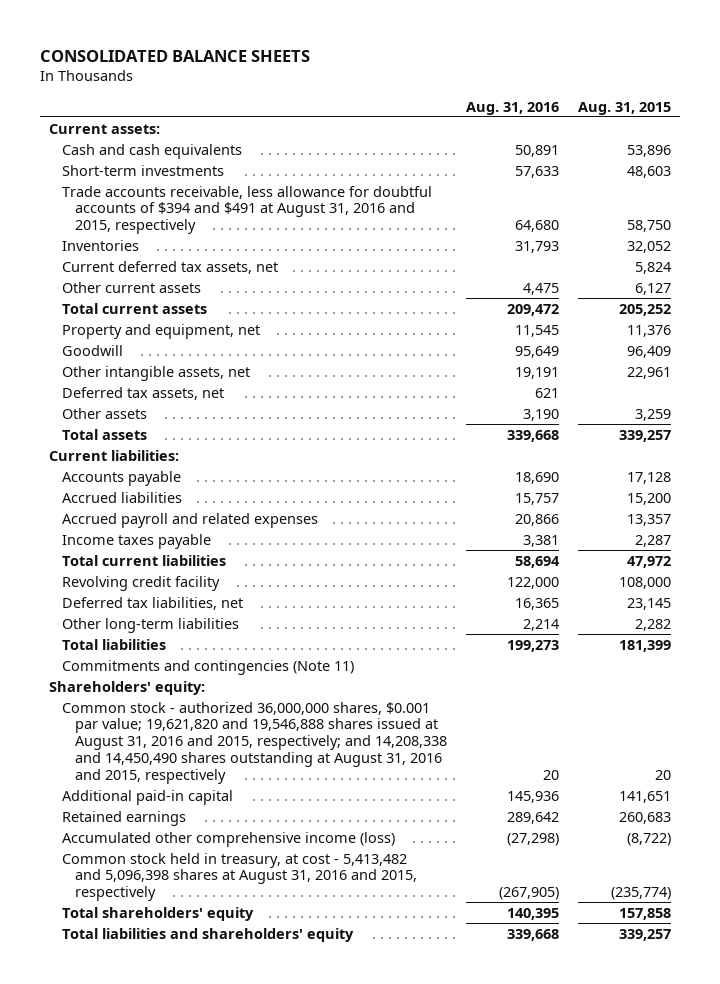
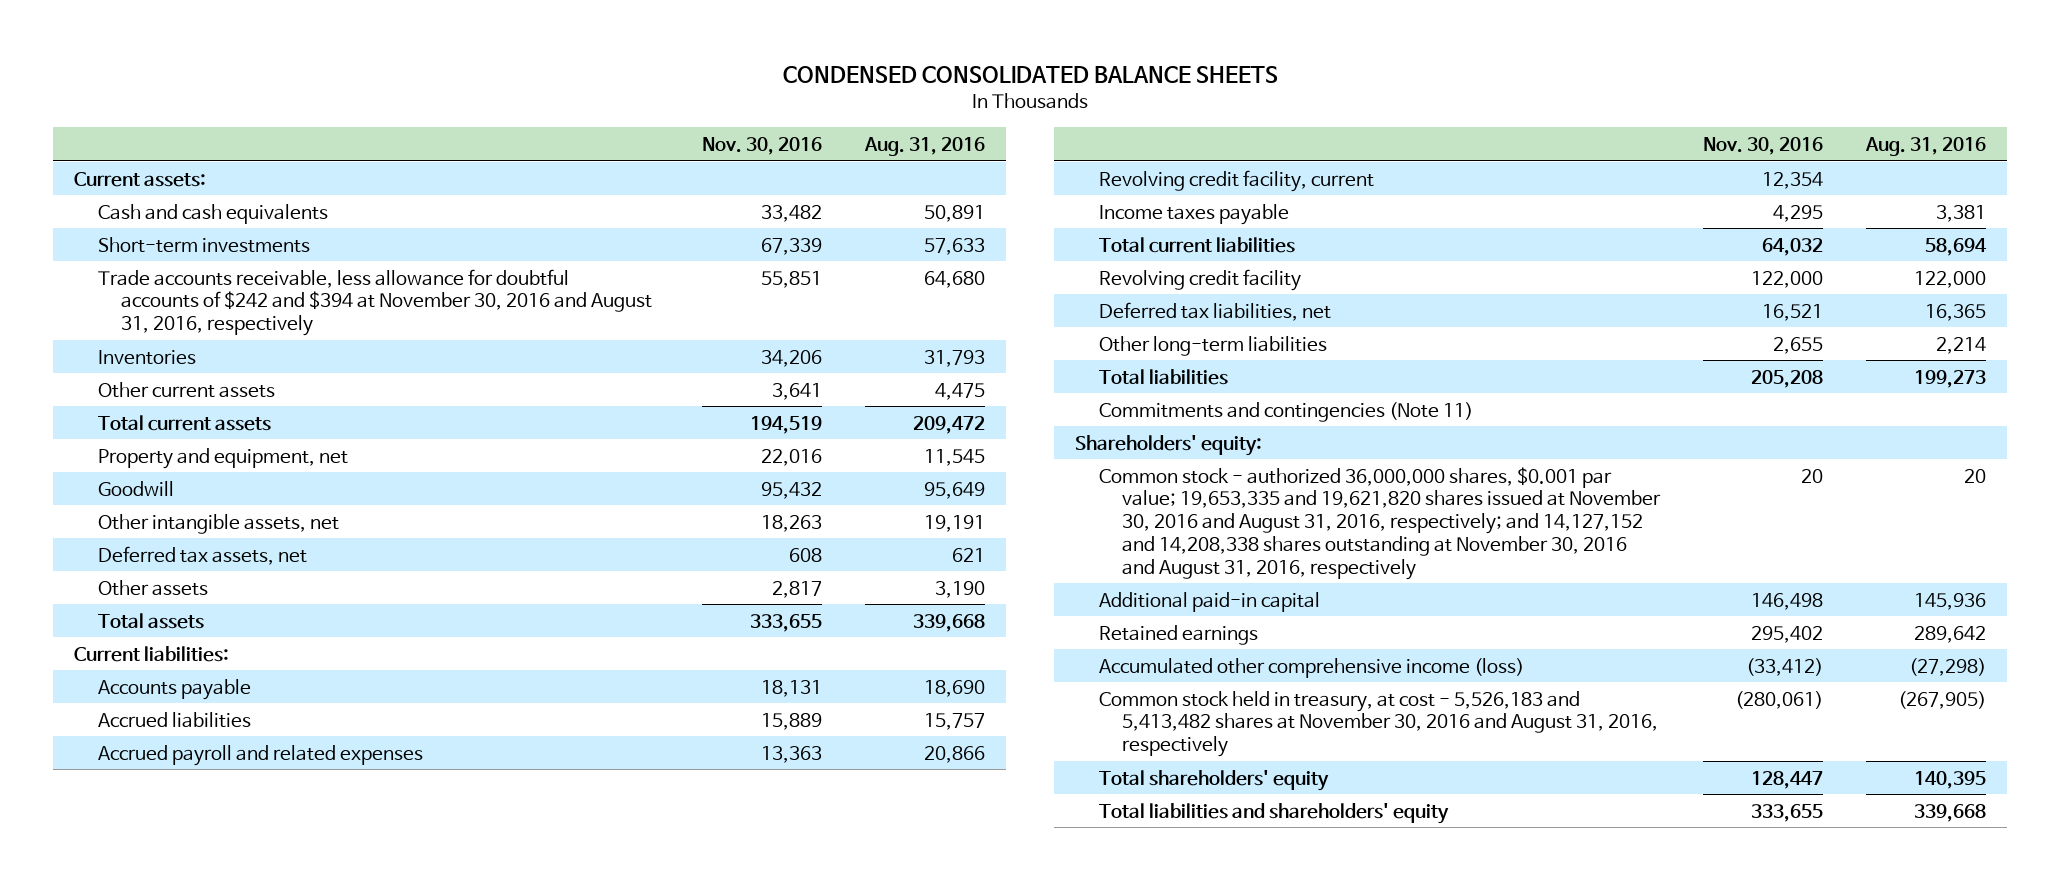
- CONSOLIDATED BALANCE SHEETS
+ CONDENSED CONSOLIDATED BALANCE SHEETS
- | Aug. 31, 2016 | Aug. 31, 2015
+ | Nov. 30, 2016 | Aug. 31, 2016
- Trade accounts receivable, less allowance for doubtful accounts of $394 and $491 at August 31, 2016 and 2015, respectively | 64,680 | 58,750
+ Trade accounts receivable, less allowance for doubtful accounts of $242 and $394 at November 30, 2016 and August 31, 2016, respectively | 55,851 | 64,680
- Current deferred tax assets, net | | 5,824
+ Revolving credit facility, current | 12,354 |
- Common stock - authorized 36,000,000 shares, $0.001 par value; 19,621,820 and 19,546,888 shares issued at August 31, 2016 and 2015, respectively; and 14,208,338 and 14,450,490 shares outstanding at August 31, 2016 and 2015, respectively | 20 | 20
+ Common stock - authorized 36,000,000 shares, $0.001 par value; 19,653,335 and 19,621,820 shares issued at November 30, 2016 and August 31, 2016, respectively; and 14,127,152 and 14,208,338 shares outstanding at November 30, 2016 and August 31, 2016, respectively | 20 | 20
- Common stock held in treasury, at cost - 5,413,482 and 5,096,398 shares at August 31, 2016 and 2015, respectively | (267,905) | (235,774)
+ Common stock held in treasury, at cost - 5,526,183 and 5,413,482 shares at November 30, 2016 and August 31, 2016, respectively | (280,061) | (267,905)

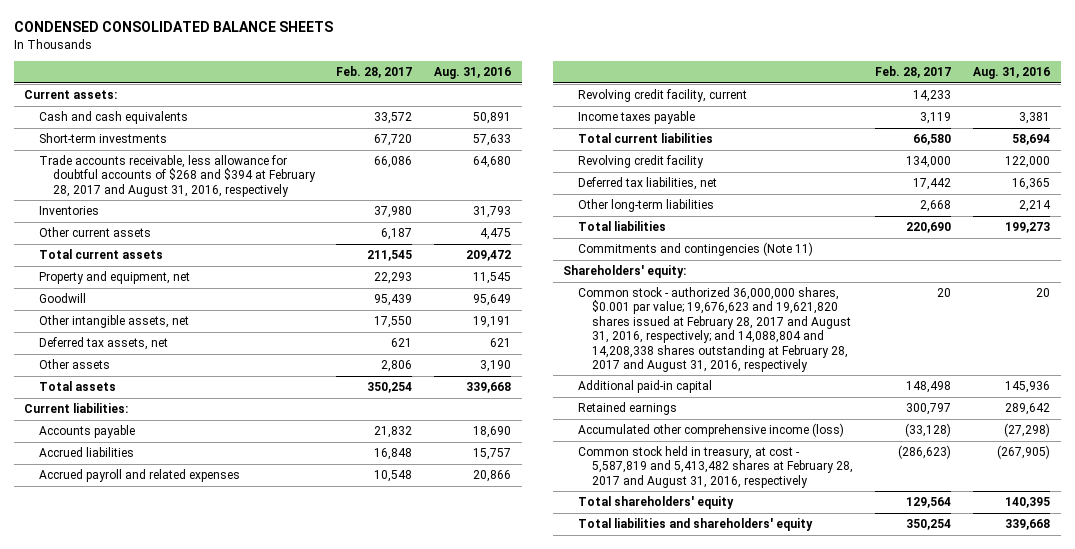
- | Nov. 30, 2016 | Aug. 31, 2016
+ | Feb. 28, 2017 | Aug. 31, 2016
- Trade accounts receivable, less allowance for doubtful accounts of $242 and $394 at November 30, 2016 and August 31, 2016, respectively | 55,851 | 64,680
+ Trade accounts receivable, less allowance for doubtful accounts of $268 and $394 at February 28, 2017 and August 31, 2016, respectively | 66,086 | 64,680
- Common stock - authorized 36,000,000 shares, $0.001 par value; 19,653,335 and 19,621,820 shares issued at November 30, 2016 and August 31, 2016, respectively; and 14,127,152 and 14,208,338 shares outstanding at November 30, 2016 and August 31, 2016, respectively | 20 | 20
+ Common stock - authorized 36,000,000 shares, $0.001 par value; 19,676,623 and 19,621,820 shares issued at February 28, 2017 and August 31, 2016, respectively; and 14,088,804 and 14,208,338 shares outstanding at February 28, 2017 and August 31, 2016, respectively | 20 | 20
- Common stock held in treasury, at cost - 5,526,183 and 5,413,482 shares at November 30, 2016 and August 31, 2016, respectively | (280,061) | (267,905)
+ Common stock held in treasury, at cost - 5,587,819 and 5,413,482 shares at February 28, 2017 and August 31, 2016, respectively | (286,623) | (267,905)

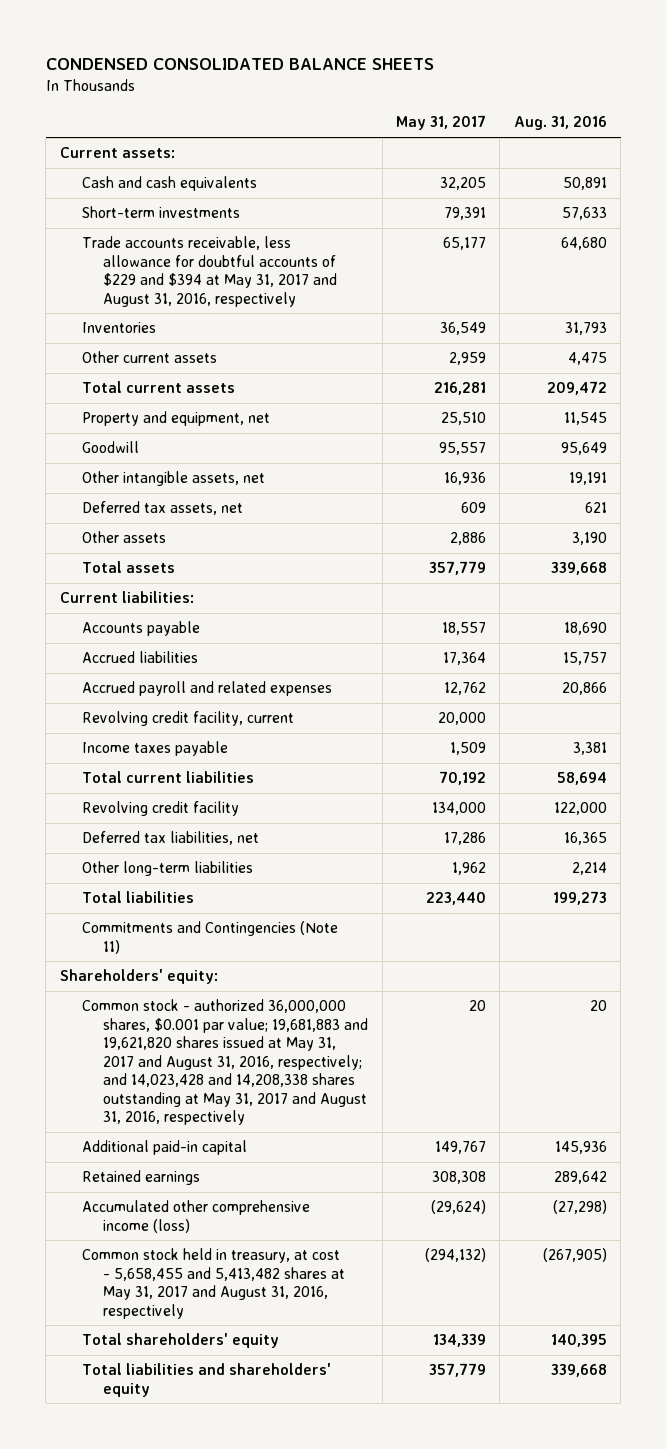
- | Feb. 28, 2017 | Aug. 31, 2016
+ | May 31, 2017 | Aug. 31, 2016
- Trade accounts receivable, less allowance for doubtful accounts of $268 and $394 at February 28, 2017 and August 31, 2016, respectively | 66,086 | 64,680
+ Trade accounts receivable, less allowance for doubtful accounts of $229 and $394 at May 31, 2017 and August 31, 2016, respectively | 65,177 | 64,680
- Commitments and contingencies (Note 11)
+ Commitments and Contingencies (Note 11)
- Common stock - authorized 36,000,000 shares, $0.001 par value; 19,676,623 and 19,621,820 shares issued at February 28, 2017 and August 31, 2016, respectively; and 14,088,804 and 14,208,338 shares outstanding at February 28, 2017 and August 31, 2016, respectively | 20 | 20
+ Common stock - authorized 36,000,000 shares, $0.001 par value; 19,681,883 and 19,621,820 shares issued at May 31, 2017 and August 31, 2016, respectively; and 14,023,428 and 14,208,338 shares outstanding at May 31, 2017 and August 31, 2016, respectively | 20 | 20
- Common stock held in treasury, at cost - 5,587,819 and 5,413,482 shares at February 28, 2017 and August 31, 2016, respectively | (286,623) | (267,905)
+ Common stock held in treasury, at cost - 5,658,455 and 5,413,482 shares at May 31, 2017 and August 31, 2016, respectively | (294,132) | (267,905)

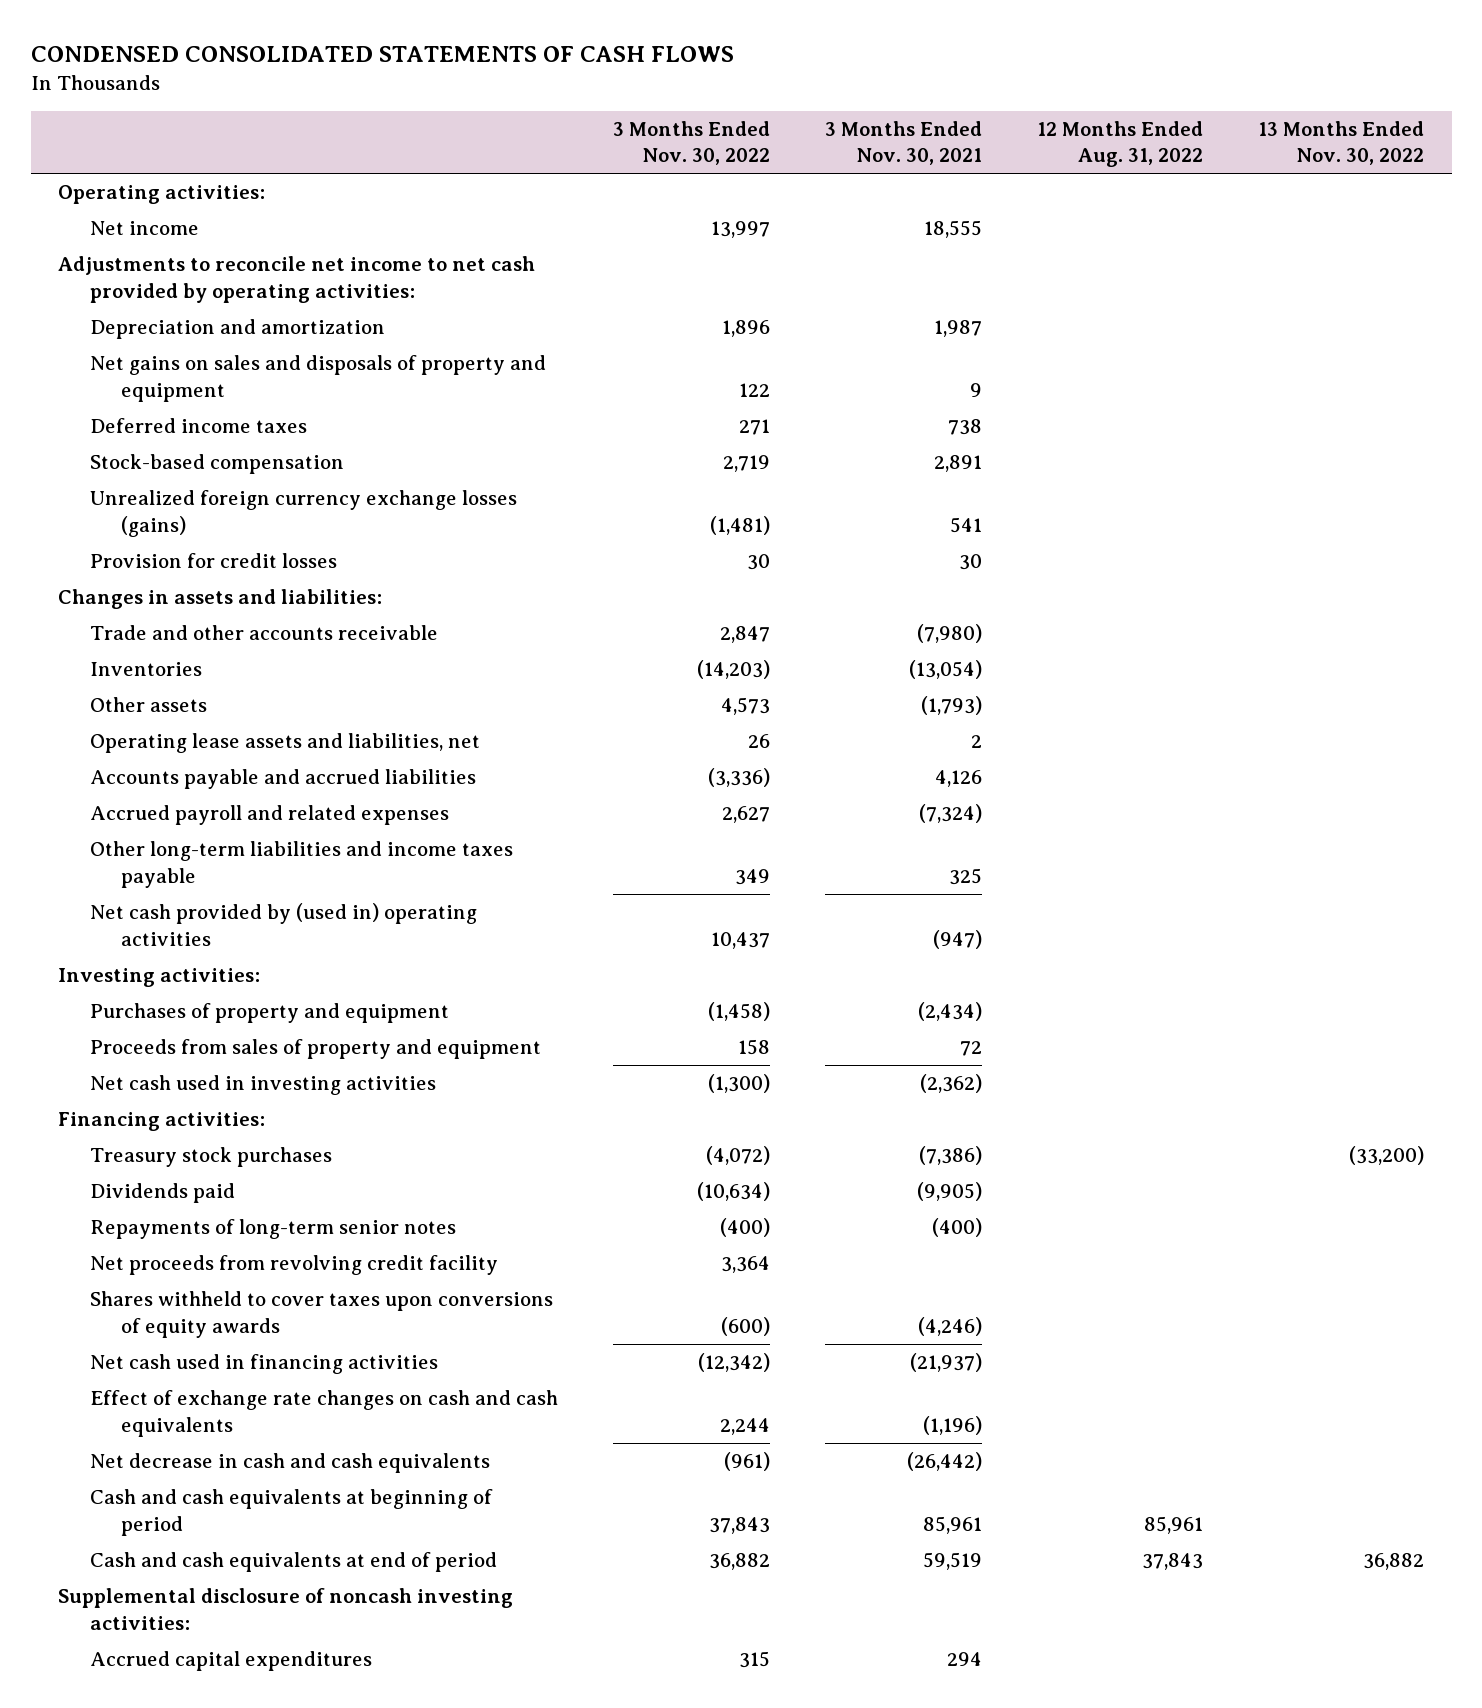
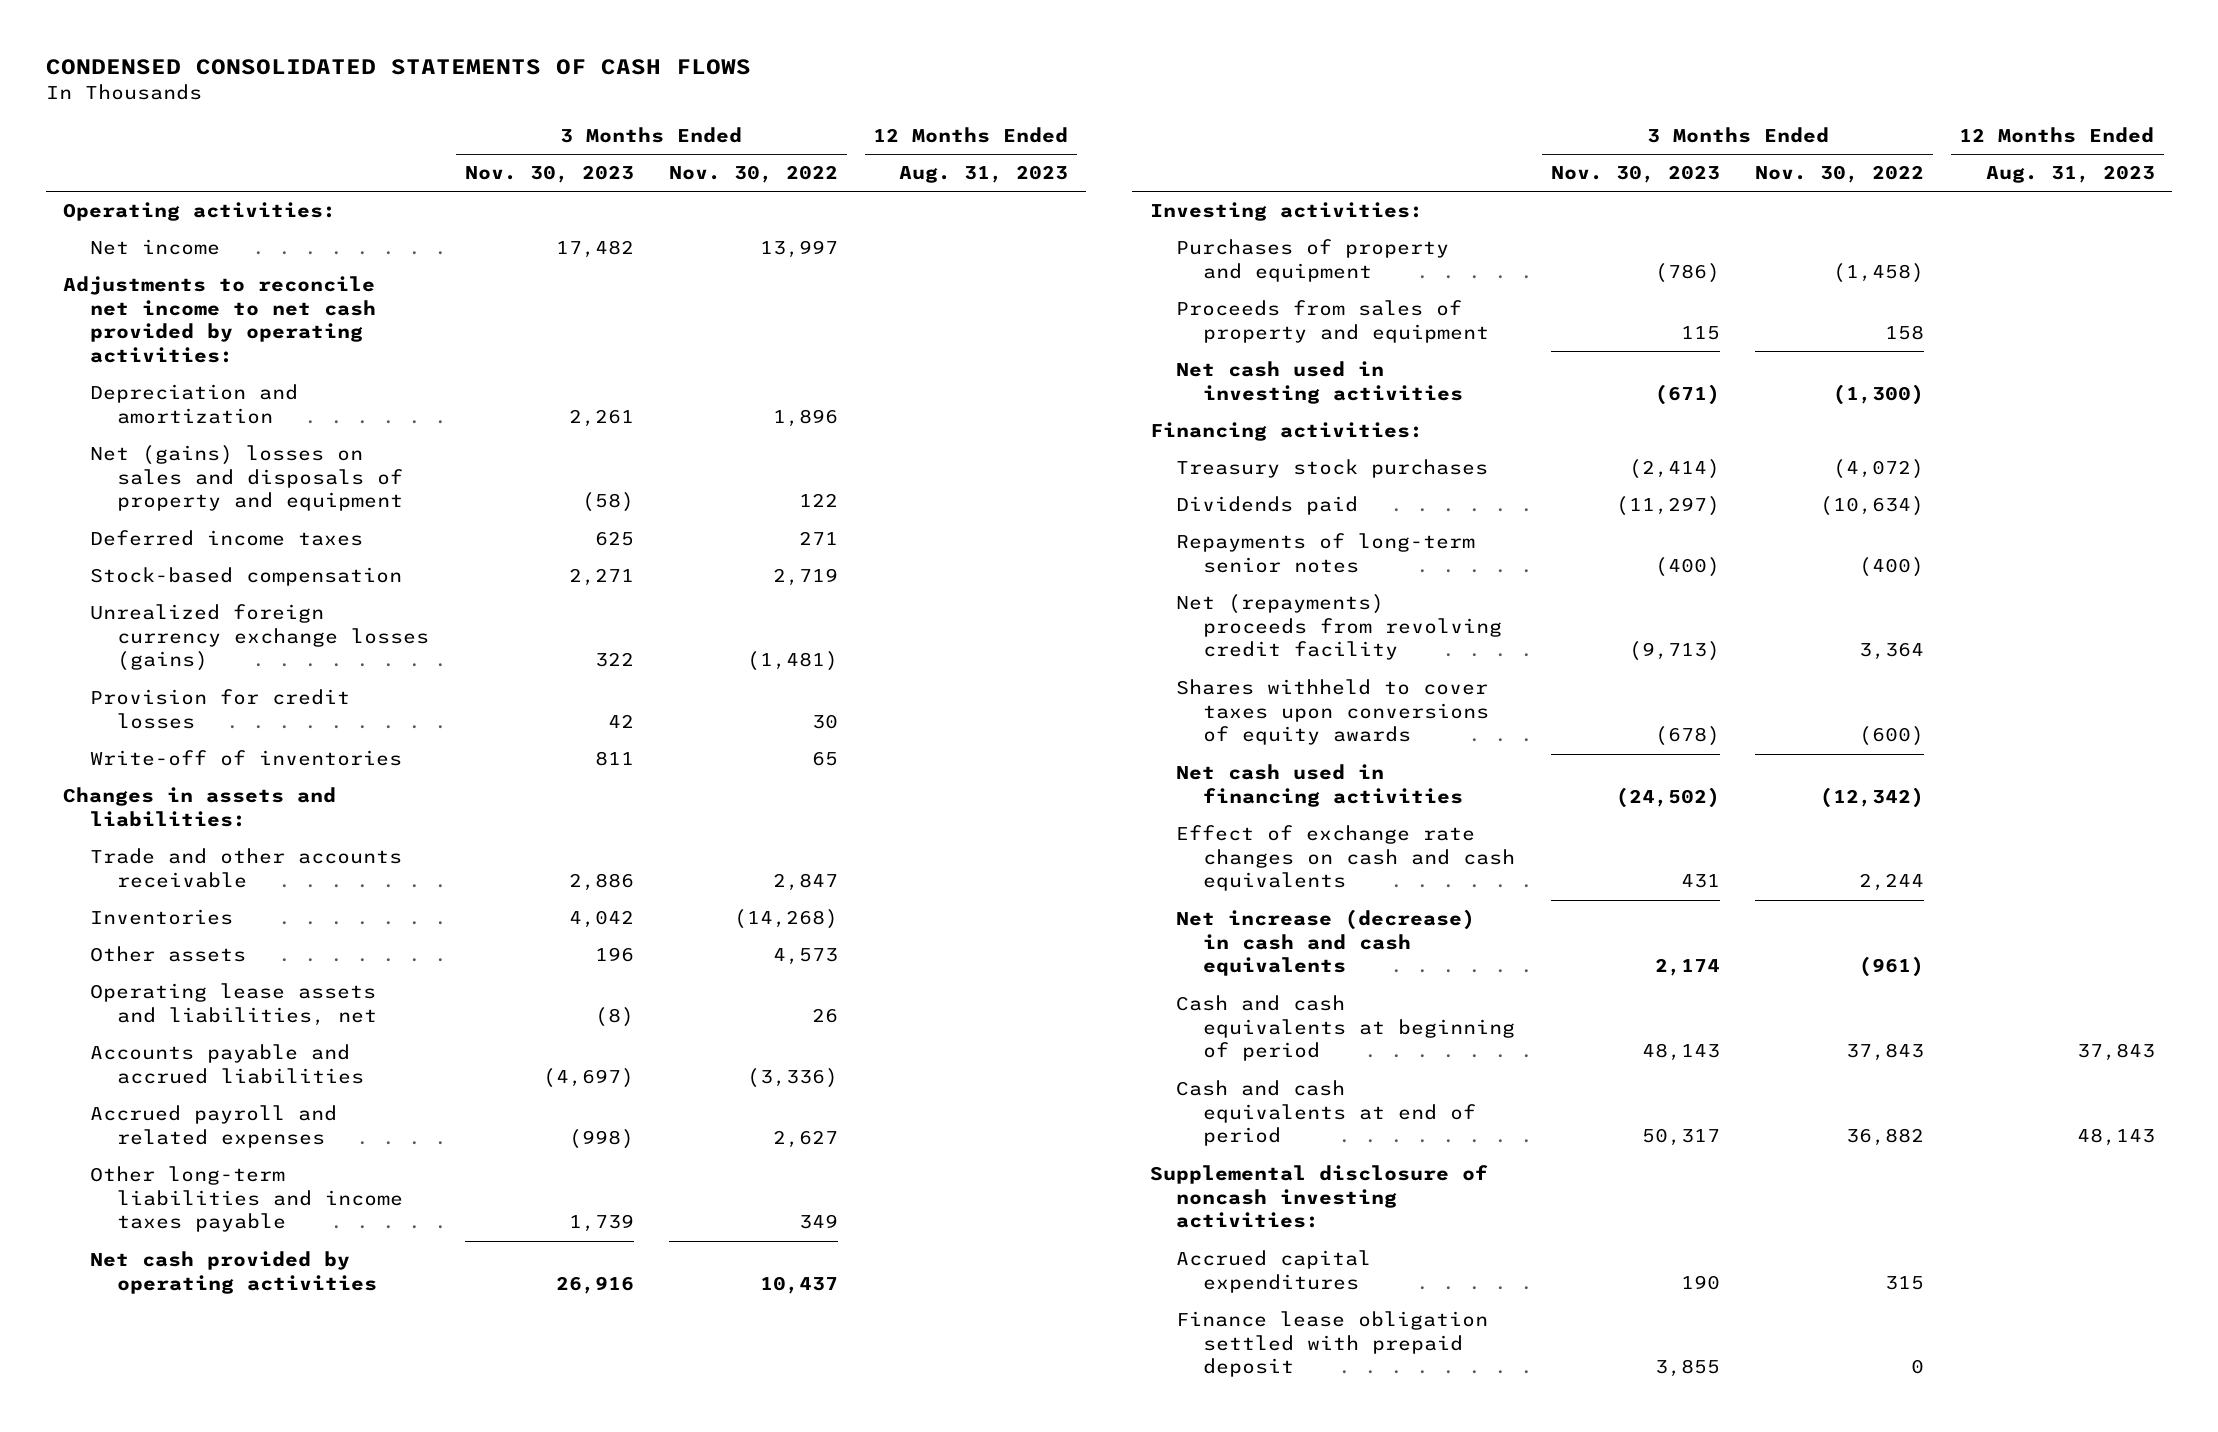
- | 3 Months Ended Nov. 30, 2022 | 3 Months Ended Nov. 30, 2021 | 12 Months Ended Aug. 31, 2022 | 13 Months Ended Nov. 30, 2022
+ | 3 Months Ended Nov. 30, 2023 | 3 Months Ended Nov. 30, 2022 | 12 Months Ended Aug. 31, 2023
- Net gains on sales and disposals of property and equipment | 122 | 9 | |
+ Net (gains) losses on sales and disposals of property and equipment | (58) | 122 |
+ Write-off of inventories | 811 | 65 |
- Inventories | (14,203) | (13,054) | |
+ Inventories | 4,042 | (14,268) |
- Net cash provided by (used in) operating activities | 10,437 | (947) | |
+ Net cash provided by operating activities | 26,916 | 10,437 |
- Net proceeds from revolving credit facility | 3,364 | | |
+ Net (repayments) proceeds from revolving credit facility | (9,713) | 3,364 |
- Net decrease in cash and cash equivalents | (961) | (26,442) | |
+ Net increase (decrease) in cash and cash equivalents | 2,174 | (961) |
+ Finance lease obligation settled with prepaid deposit | 3,855 | 0 |

